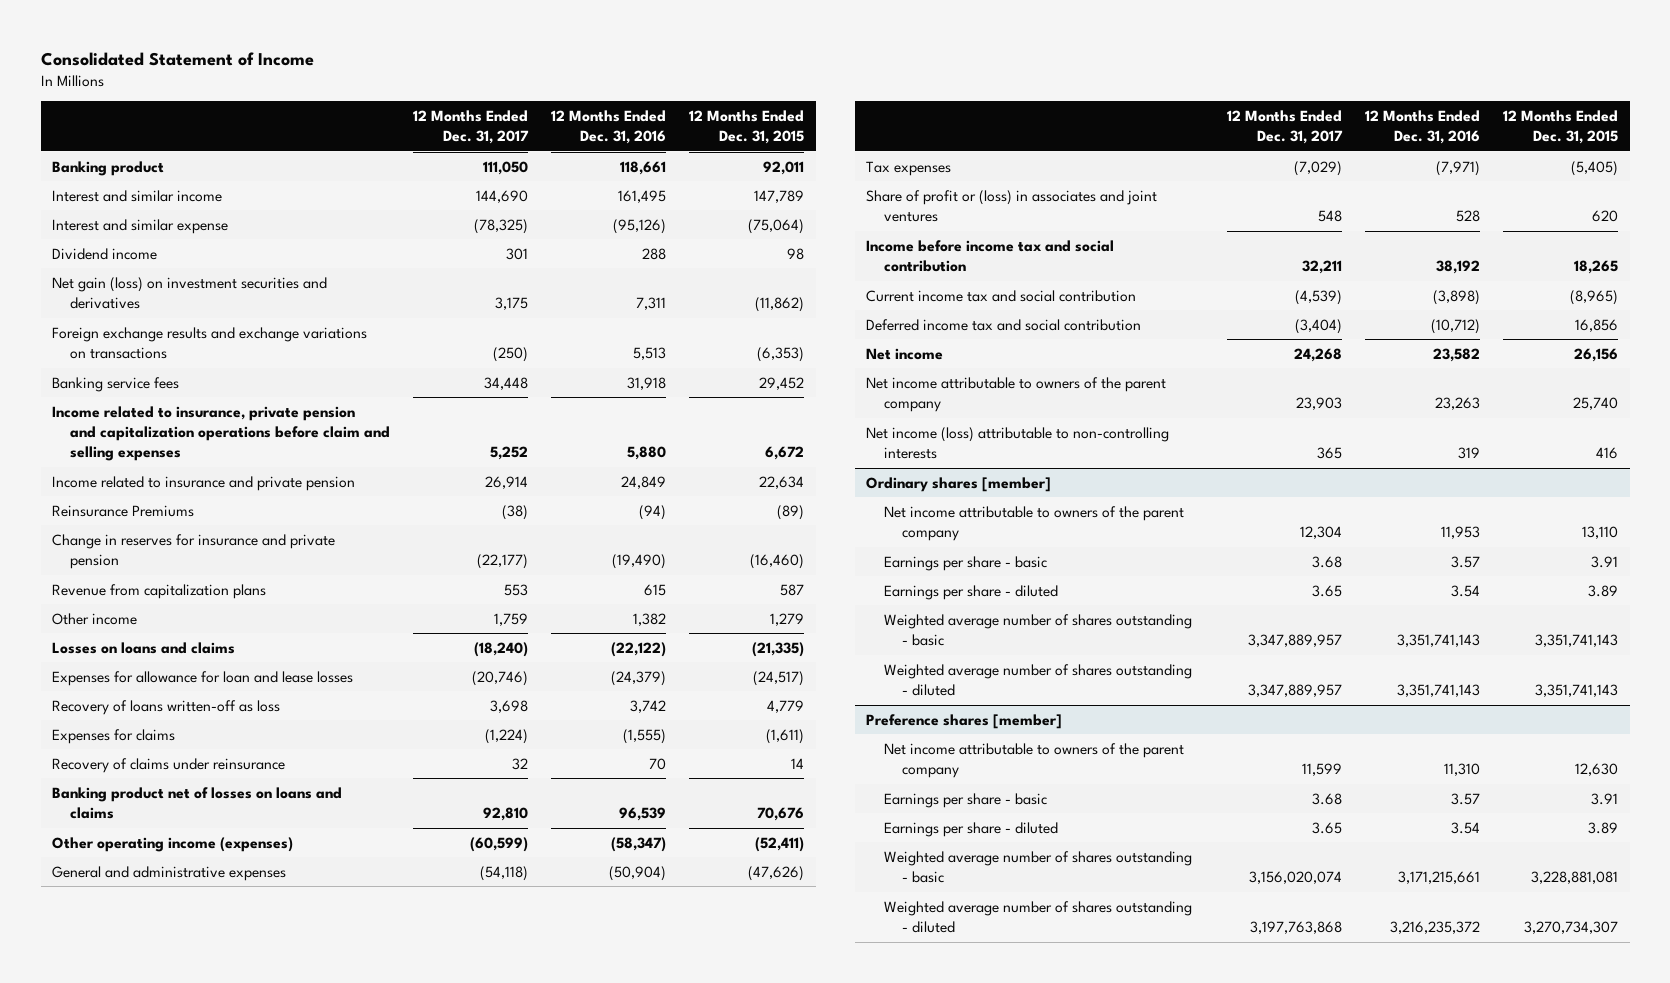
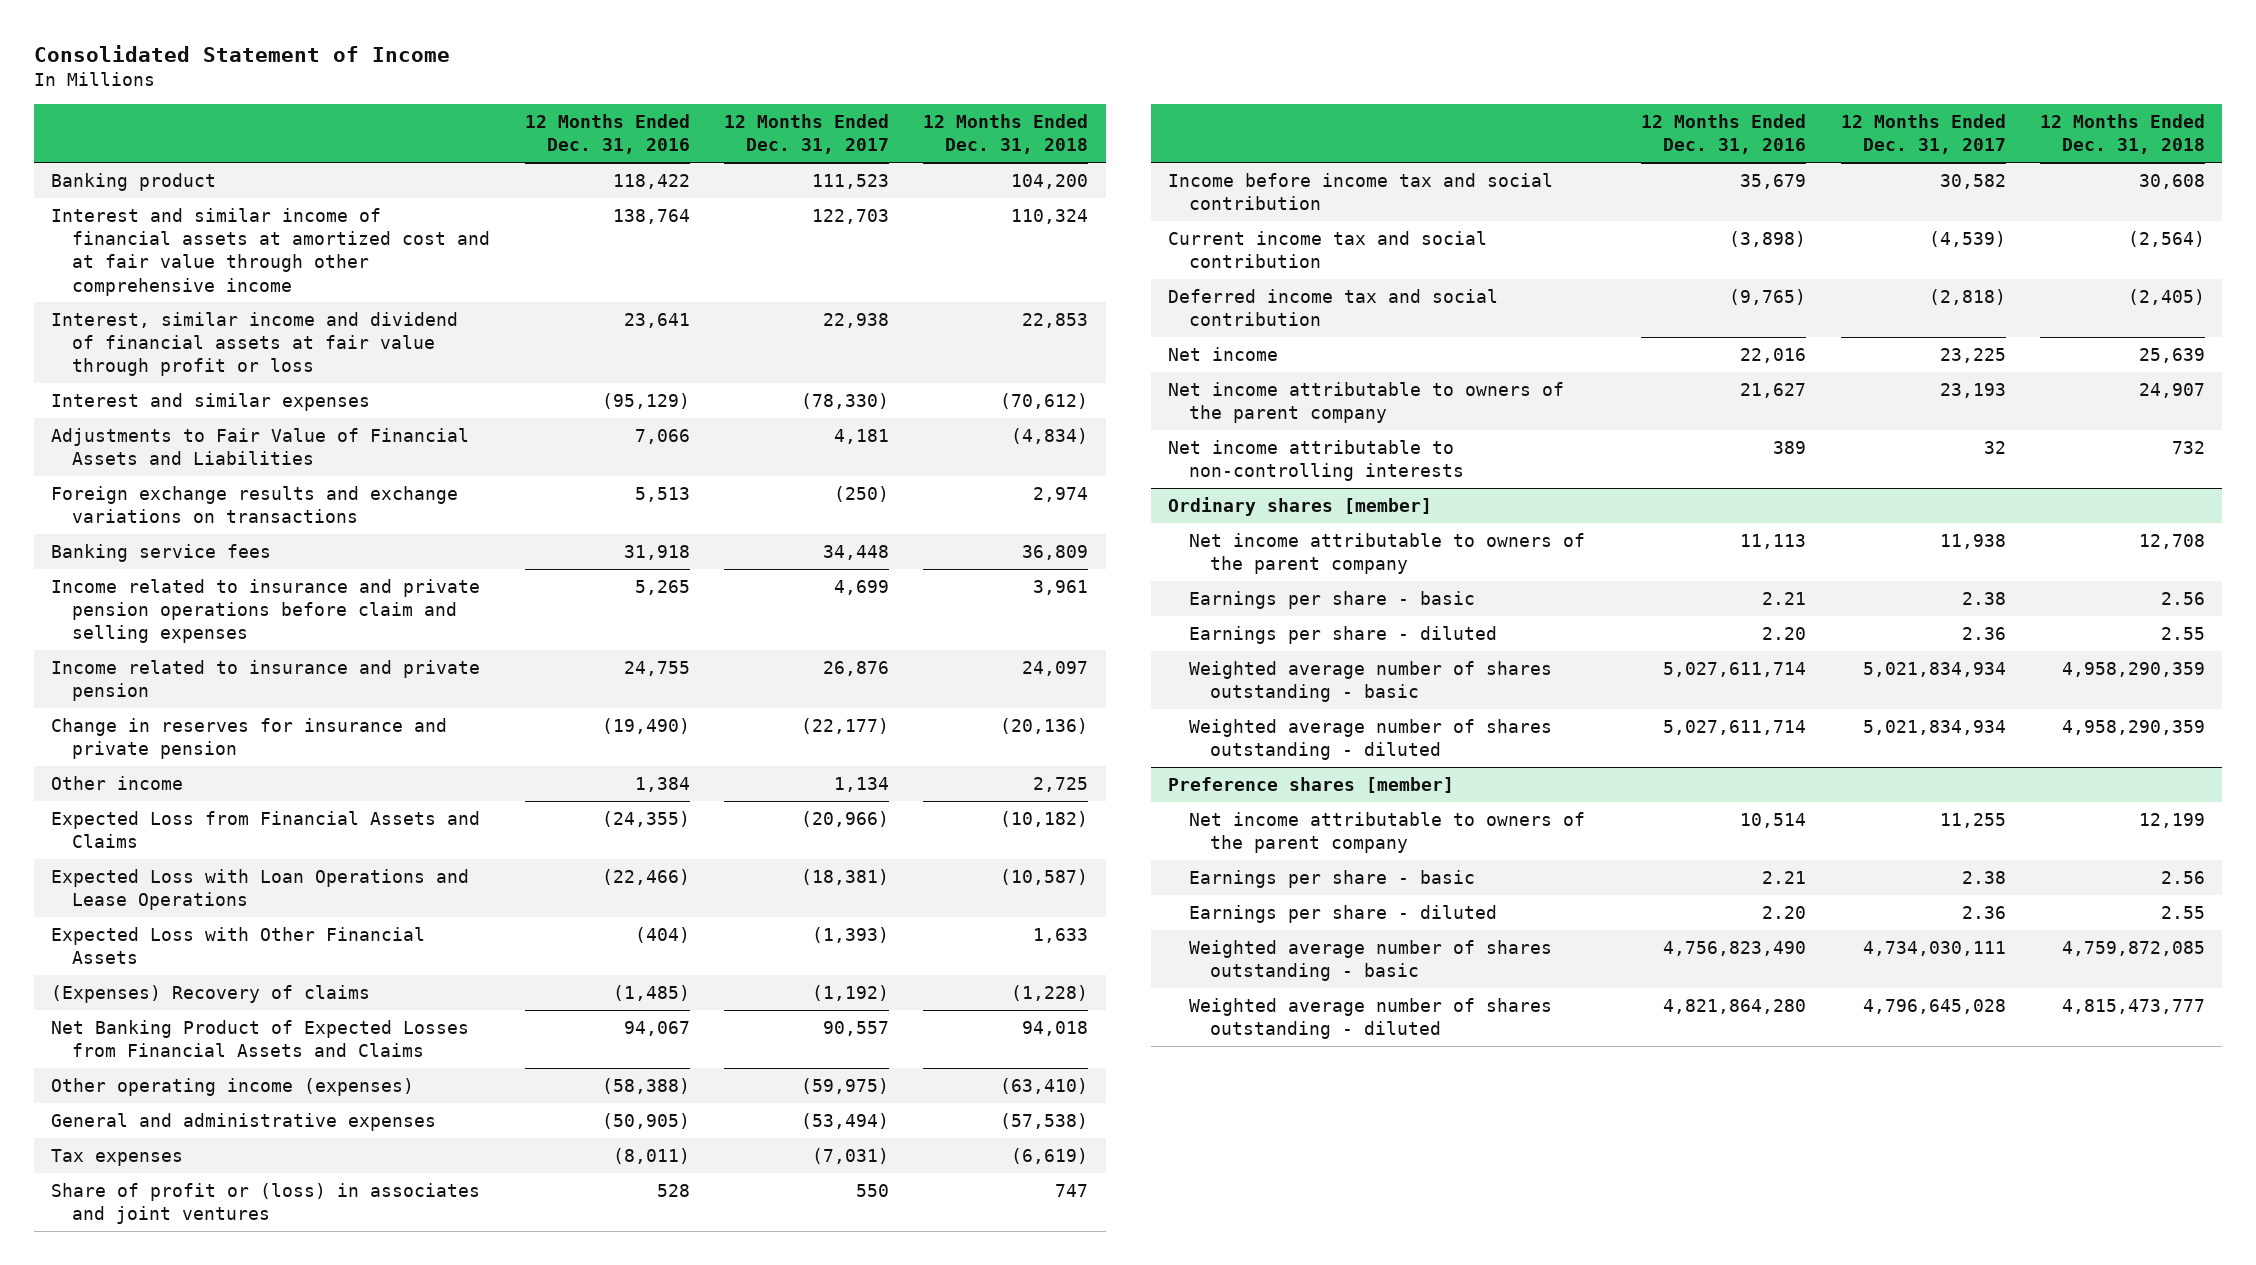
- | 12 Months Ended Dec. 31, 2017 | 12 Months Ended Dec. 31, 2016 | 12 Months Ended Dec. 31, 2015
+ | 12 Months Ended Dec. 31, 2016 | 12 Months Ended Dec. 31, 2017 | 12 Months Ended Dec. 31, 2018
- Banking product | 111,050 | 118,661 | 92,011
- Interest and similar income | 144,690 | 161,495 | 147,789
- Interest and similar expense | (78,325) | (95,126) | (75,064)
- Dividend income | 301 | 288 | 98
- Net gain (loss) on investment securities and derivatives | 3,175 | 7,311 | (11,862)
+ Banking product | 118,422 | 111,523 | 104,200
+ Interest and similar income of financial assets at amortized cost and at fair value through other comprehensive income | 138,764 | 122,703 | 110,324
+ Interest, similar income and dividend of financial assets at fair value through profit or loss | 23,641 | 22,938 | 22,853
+ Interest and similar expenses | (95,129) | (78,330) | (70,612)
+ Adjustments to Fair Value of Financial Assets and Liabilities | 7,066 | 4,181 | (4,834)
- Income related to insurance, private pension and capitalization operations before claim and selling expenses | 5,252 | 5,880 | 6,672
- Income related to insurance and private pension | 26,914 | 24,849 | 22,634
- Reinsurance Premiums | (38) | (94) | (89)
+ Income related to insurance and private pension operations before claim and selling expenses | 5,265 | 4,699 | 3,961
+ Income related to insurance and private pension | 24,755 | 26,876 | 24,097
- Revenue from capitalization plans | 553 | 615 | 587
- Other income | 1,759 | 1,382 | 1,279
- Losses on loans and claims | (18,240) | (22,122) | (21,335)
- Expenses for allowance for loan and lease losses | (20,746) | (24,379) | (24,517)
- Recovery of loans written-off as loss | 3,698 | 3,742 | 4,779
- Expenses for claims | (1,224) | (1,555) | (1,611)
- Recovery of claims under reinsurance | 32 | 70 | 14
- Banking product net of losses on loans and claims | 92,810 | 96,539 | 70,676
- Other operating income (expenses) | (60,599) | (58,347) | (52,411)
- General and administrative expenses | (54,118) | (50,904) | (47,626)
- Tax expenses | (7,029) | (7,971) | (5,405)
- Share of profit or (loss) in associates and joint ventures | 548 | 528 | 620
- Income before income tax and social contribution | 32,211 | 38,192 | 18,265
+ Other income | 1,384 | 1,134 | 2,725
+ Expected Loss from Financial Assets and Claims | (24,355) | (20,966) | (10,182)
+ Expected Loss with Loan Operations and Lease Operations | (22,466) | (18,381) | (10,587)
+ Expected Loss with Other Financial Assets | (404) | (1,393) | 1,633
+ (Expenses) Recovery of claims | (1,485) | (1,192) | (1,228)
+ Net Banking Product of Expected Losses from Financial Assets and Claims | 94,067 | 90,557 | 94,018
+ Other operating income (expenses) | (58,388) | (59,975) | (63,410)
+ General and administrative expenses | (50,905) | (53,494) | (57,538)
+ Tax expenses | (8,011) | (7,031) | (6,619)
+ Share of profit or (loss) in associates and joint ventures | 528 | 550 | 747
+ Income before income tax and social contribution | 35,679 | 30,582 | 30,608
- Deferred income tax and social contribution | (3,404) | (10,712) | 16,856
- Net income | 24,268 | 23,582 | 26,156
- Net income attributable to owners of the parent company | 23,903 | 23,263 | 25,740
- Net income (loss) attributable to non-controlling interests | 365 | 319 | 416
+ Deferred income tax and social contribution | (9,765) | (2,818) | (2,405)
+ Net income | 22,016 | 23,225 | 25,639
+ Net income attributable to owners of the parent company | 21,627 | 23,193 | 24,907
+ Net income attributable to non-controlling interests | 389 | 32 | 732
@ Ordinary shares [member]
- Net income attributable to owners of the parent company | 12,304 | 11,953 | 13,110
- Earnings per share - basic | 3.68 | 3.57 | 3.91
- Earnings per share - diluted | 3.65 | 3.54 | 3.89
- Weighted average number of shares outstanding - basic | 3,347,889,957 | 3,351,741,143 | 3,351,741,143
- Weighted average number of shares outstanding - diluted | 3,347,889,957 | 3,351,741,143 | 3,351,741,143
+ Net income attributable to owners of the parent company | 11,113 | 11,938 | 12,708
+ Earnings per share - basic | 2.21 | 2.38 | 2.56
+ Earnings per share - diluted | 2.20 | 2.36 | 2.55
+ Weighted average number of shares outstanding - basic | 5,027,611,714 | 5,021,834,934 | 4,958,290,359
+ Weighted average number of shares outstanding - diluted | 5,027,611,714 | 5,021,834,934 | 4,958,290,359
@ Preference shares [member]
- Net income attributable to owners of the parent company | 11,599 | 11,310 | 12,630
- Earnings per share - basic | 3.68 | 3.57 | 3.91
- Earnings per share - diluted | 3.65 | 3.54 | 3.89
- Weighted average number of shares outstanding - basic | 3,156,020,074 | 3,171,215,661 | 3,228,881,081
- Weighted average number of shares outstanding - diluted | 3,197,763,868 | 3,216,235,372 | 3,270,734,307
+ Net income attributable to owners of the parent company | 10,514 | 11,255 | 12,199
+ Earnings per share - basic | 2.21 | 2.38 | 2.56
+ Earnings per share - diluted | 2.20 | 2.36 | 2.55
+ Weighted average number of shares outstanding - basic | 4,756,823,490 | 4,734,030,111 | 4,759,872,085
+ Weighted average number of shares outstanding - diluted | 4,821,864,280 | 4,796,645,028 | 4,815,473,777

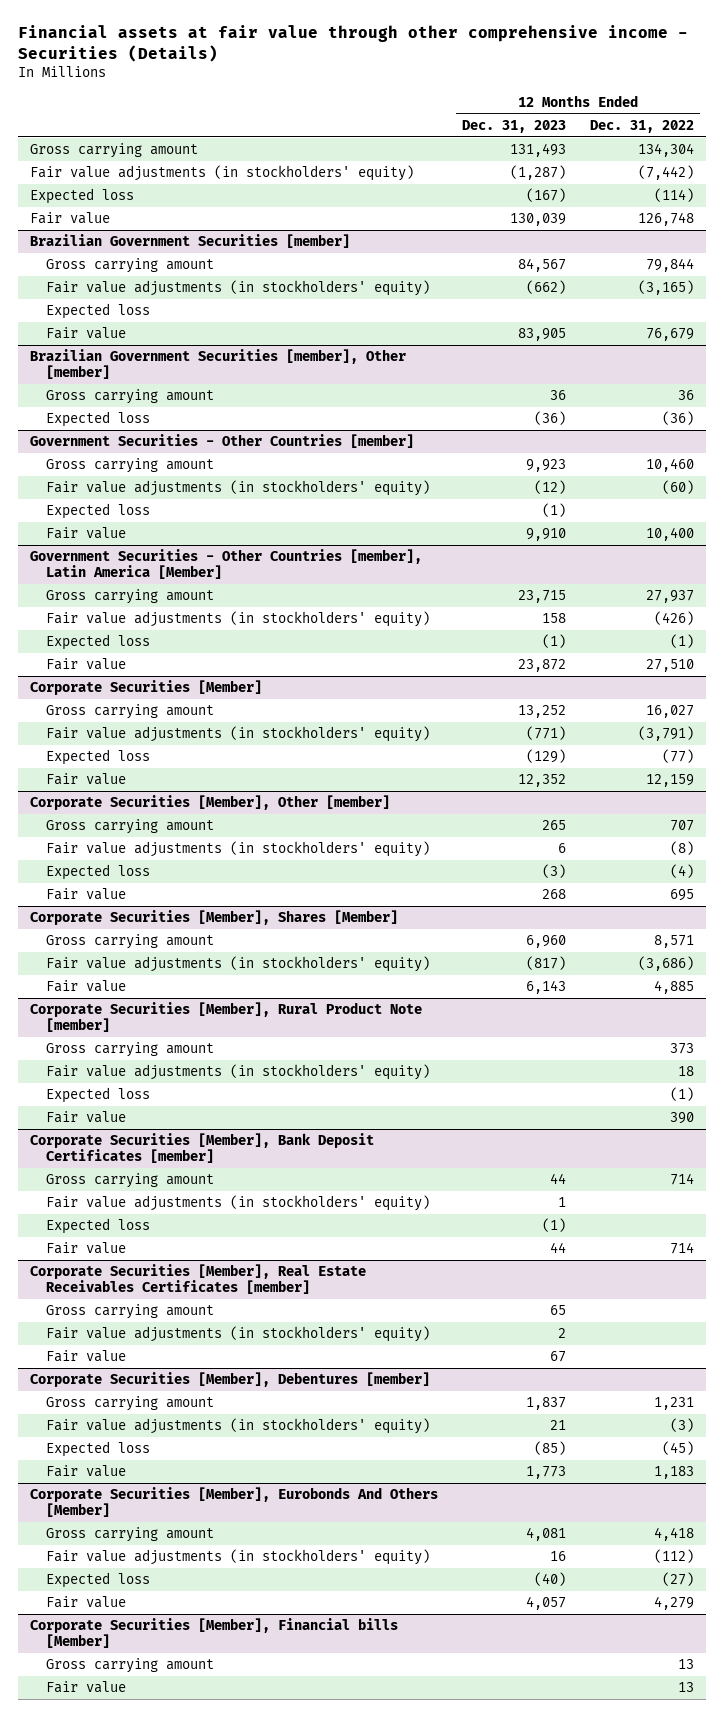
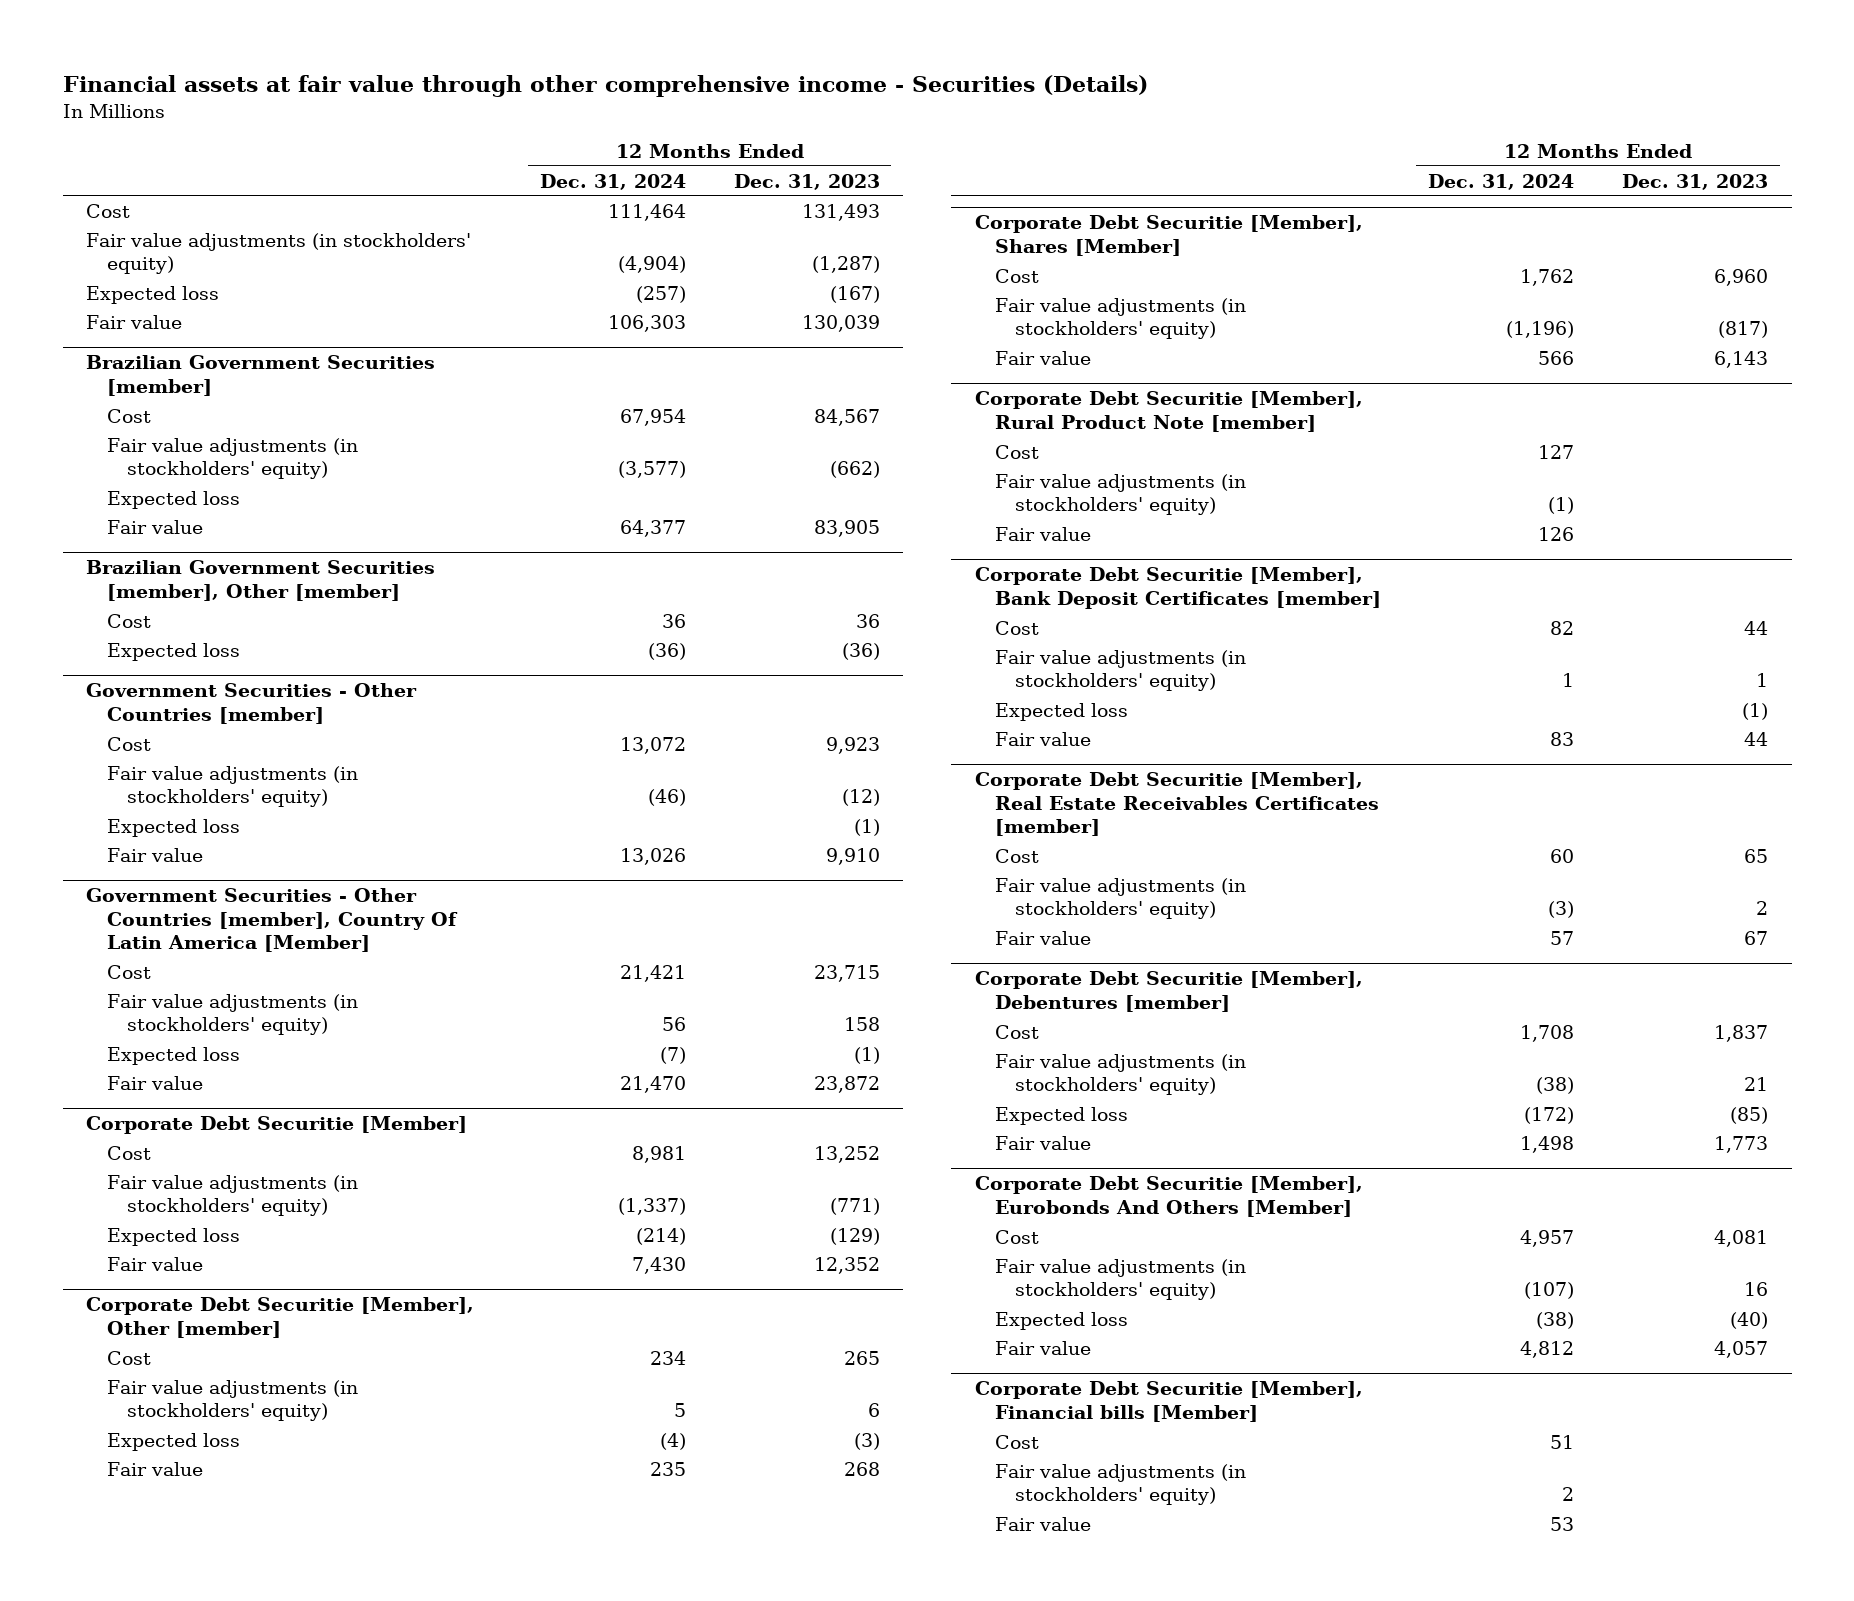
- | 12 Months Ended Dec. 31, 2023 | 12 Months Ended Dec. 31, 2022
+ | 12 Months Ended Dec. 31, 2024 | 12 Months Ended Dec. 31, 2023
- Gross carrying amount | 131,493 | 134,304
+ Cost | 111,464 | 131,493
@ Brazilian Government Securities [member]
- Gross carrying amount | 84,567 | 79,844
+ Cost | 67,954 | 84,567
@ Brazilian Government Securities [member], Other [member]
- Gross carrying amount | 36 | 36
+ Cost | 36 | 36
@ Government Securities - Other Countries [member]
- Gross carrying amount | 9,923 | 10,460
+ Cost | 13,072 | 9,923
- Government Securities - Other Countries [member], Latin America [Member]
- Gross carrying amount | 23,715 | 27,937
+ Government Securities - Other Countries [member], Country Of Latin America [Member]
+ Cost | 21,421 | 23,715
- Corporate Securities [Member]
- Gross carrying amount | 13,252 | 16,027
+ Corporate Debt Securitie [Member]
+ Cost | 8,981 | 13,252
- Corporate Securities [Member], Other [member]
- Gross carrying amount | 265 | 707
+ Corporate Debt Securitie [Member], Other [member]
+ Cost | 234 | 265
- Corporate Securities [Member], Shares [Member]
- Gross carrying amount | 6,960 | 8,571
+ Corporate Debt Securitie [Member], Shares [Member]
+ Cost | 1,762 | 6,960
- Corporate Securities [Member], Rural Product Note [member]
- Gross carrying amount | | 373
+ Corporate Debt Securitie [Member], Rural Product Note [member]
+ Cost | 127 |
- Expected loss | | (1)
- Corporate Securities [Member], Bank Deposit Certificates [member]
- Gross carrying amount | 44 | 714
+ Corporate Debt Securitie [Member], Bank Deposit Certificates [member]
+ Cost | 82 | 44
- Corporate Securities [Member], Real Estate Receivables Certificates [member]
- Gross carrying amount | 65 |
+ Corporate Debt Securitie [Member], Real Estate Receivables Certificates [member]
+ Cost | 60 | 65
- Corporate Securities [Member], Debentures [member]
- Gross carrying amount | 1,837 | 1,231
+ Corporate Debt Securitie [Member], Debentures [member]
+ Cost | 1,708 | 1,837
- Corporate Securities [Member], Eurobonds And Others [Member]
- Gross carrying amount | 4,081 | 4,418
+ Corporate Debt Securitie [Member], Eurobonds And Others [Member]
+ Cost | 4,957 | 4,081
- Corporate Securities [Member], Financial bills [Member]
- Gross carrying amount | | 13
+ Corporate Debt Securitie [Member], Financial bills [Member]
+ Cost | 51 |
+ Fair value adjustments (in stockholders' equity) | 2 |

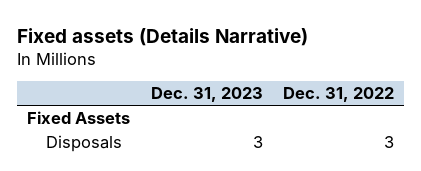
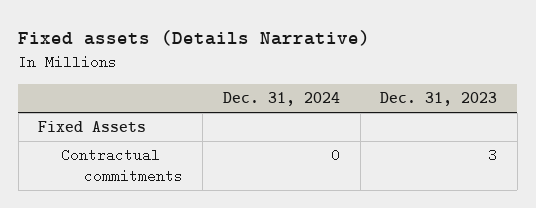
- | Dec. 31, 2023 | Dec. 31, 2022
+ | Dec. 31, 2024 | Dec. 31, 2023
- Disposals | 3 | 3
+ Contractual commitments | 0 | 3

